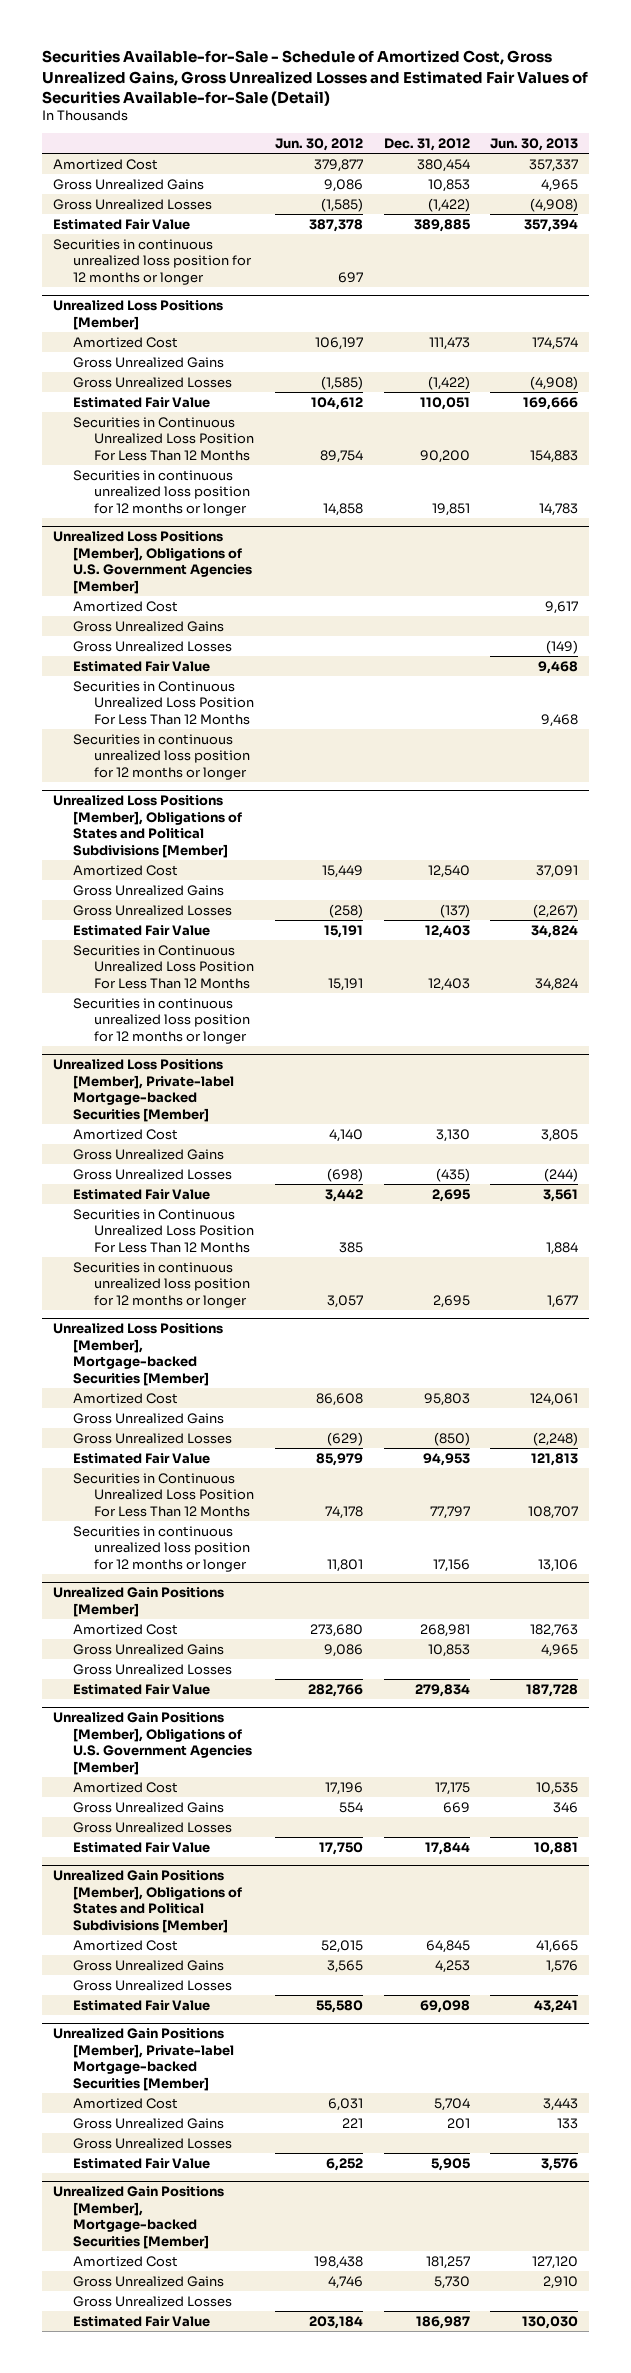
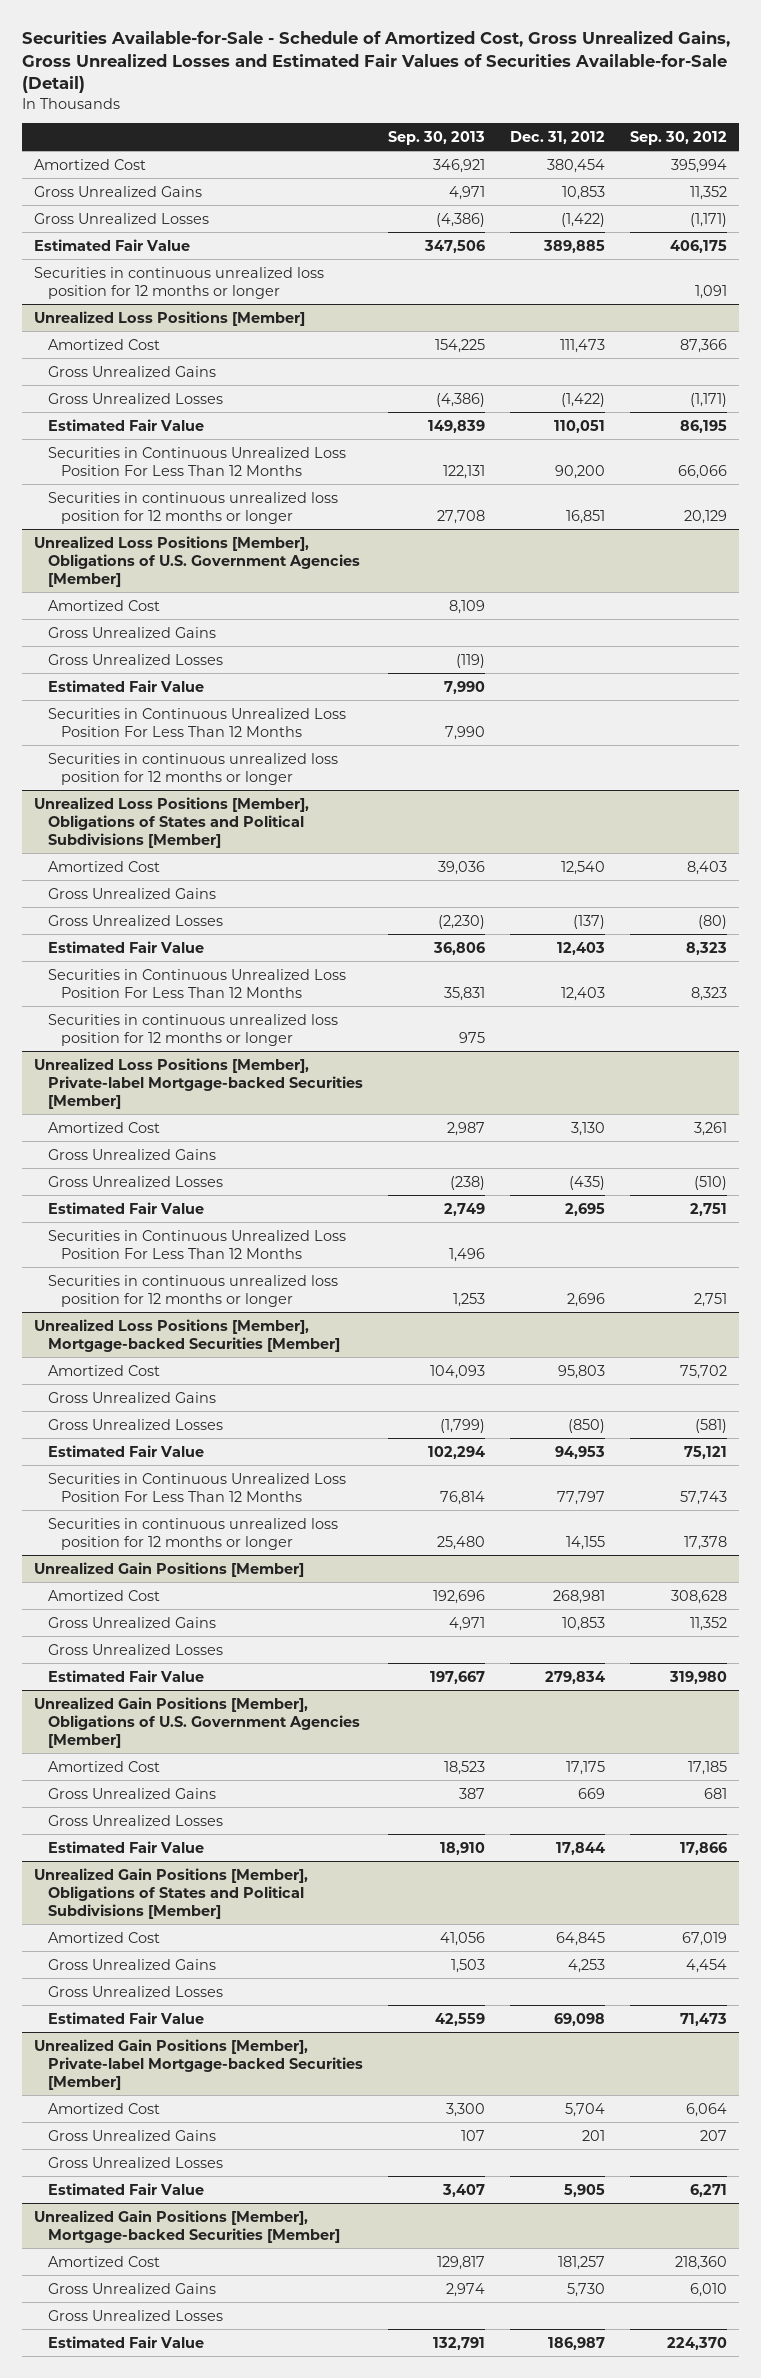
- | Jun. 30, 2012 | Dec. 31, 2012 | Jun. 30, 2013
+ | Sep. 30, 2013 | Dec. 31, 2012 | Sep. 30, 2012
@ Unrealized Loss Positions [Member]
- Securities in continuous unrealized loss position for 12 months or longer | 14,858 | 19,851 | 14,783
+ Securities in continuous unrealized loss position for 12 months or longer | 27,708 | 16,851 | 20,129
@ Unrealized Loss Positions [Member], Private-label Mortgage-backed Securities [Member]
- Securities in continuous unrealized loss position for 12 months or longer | 3,057 | 2,695 | 1,677
+ Securities in continuous unrealized loss position for 12 months or longer | 1,253 | 2,696 | 2,751
@ Unrealized Loss Positions [Member], Mortgage-backed Securities [Member]
- Securities in continuous unrealized loss position for 12 months or longer | 11,801 | 17,156 | 13,106
+ Securities in continuous unrealized loss position for 12 months or longer | 25,480 | 14,155 | 17,378

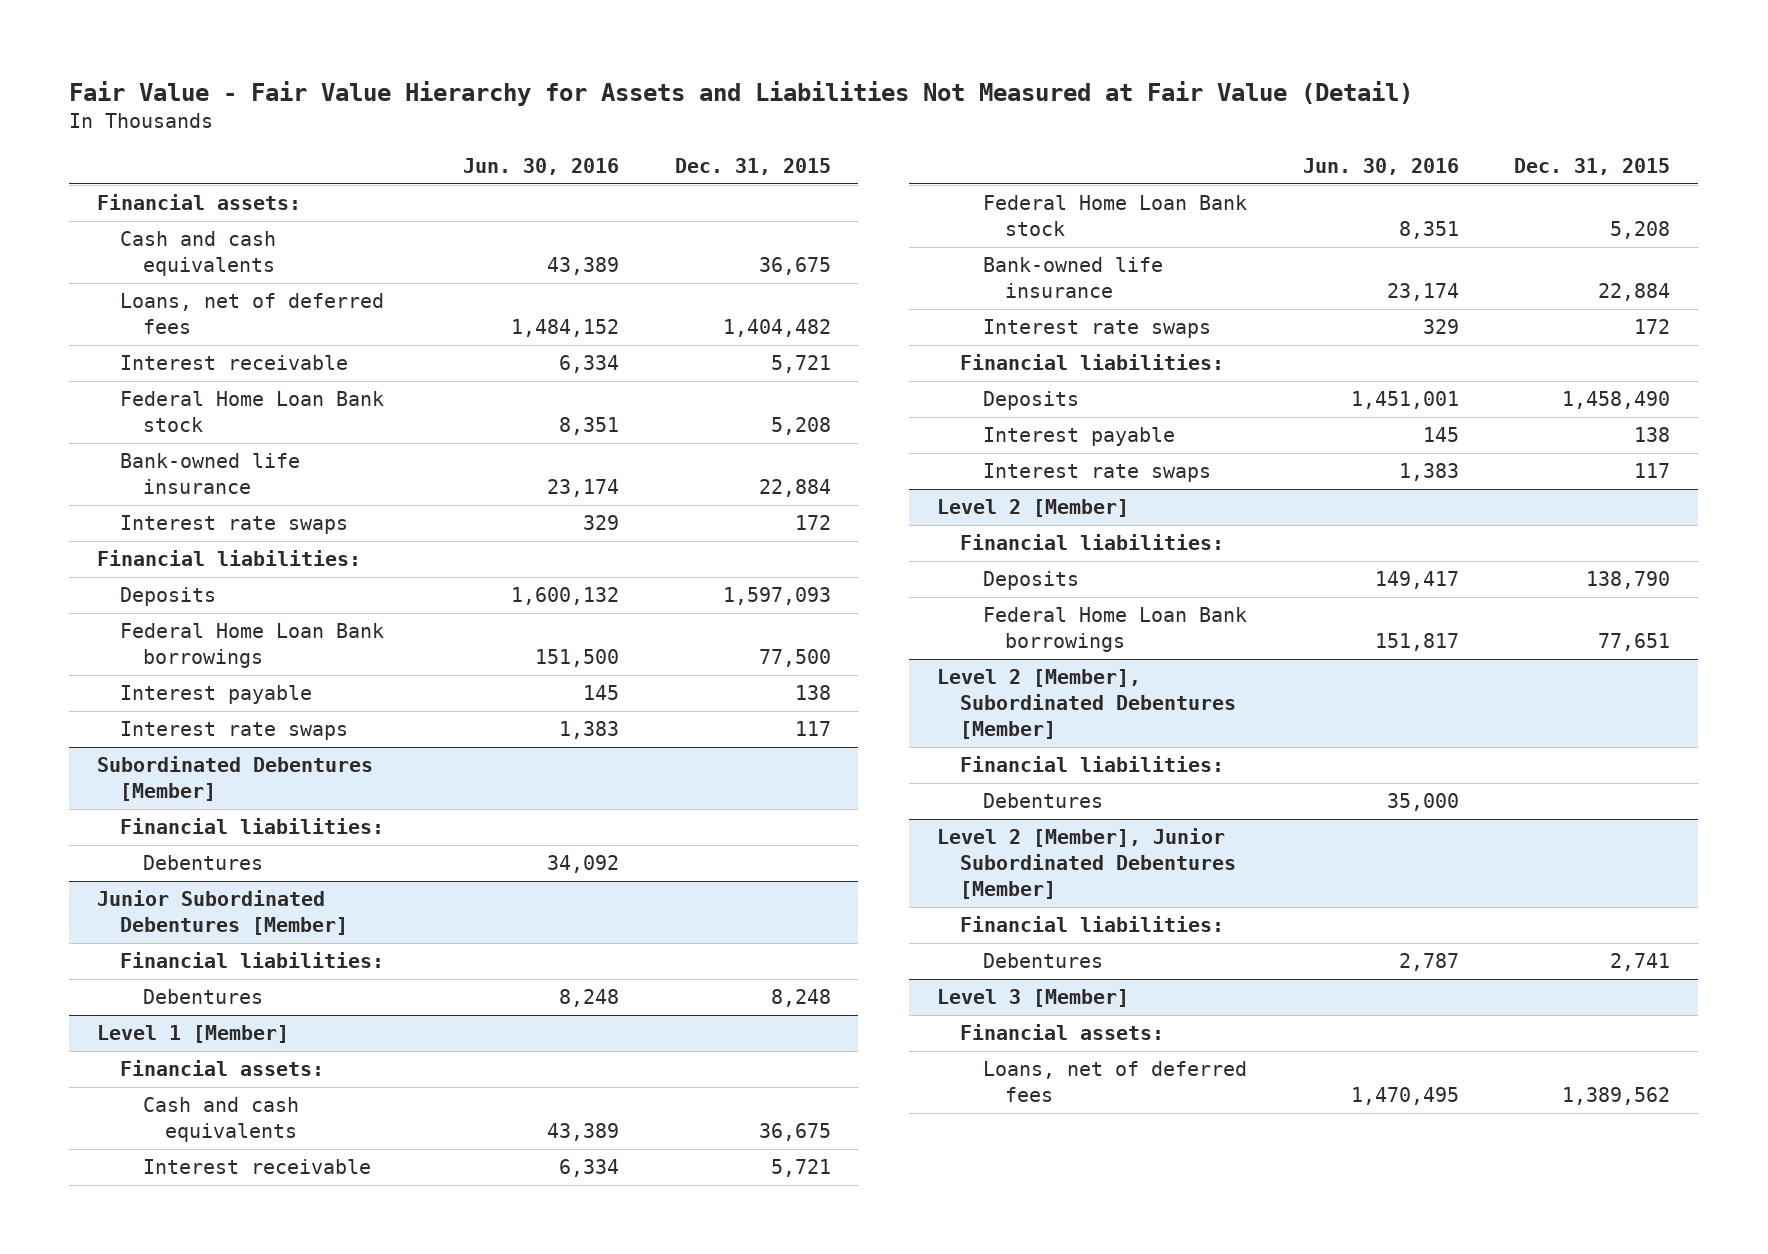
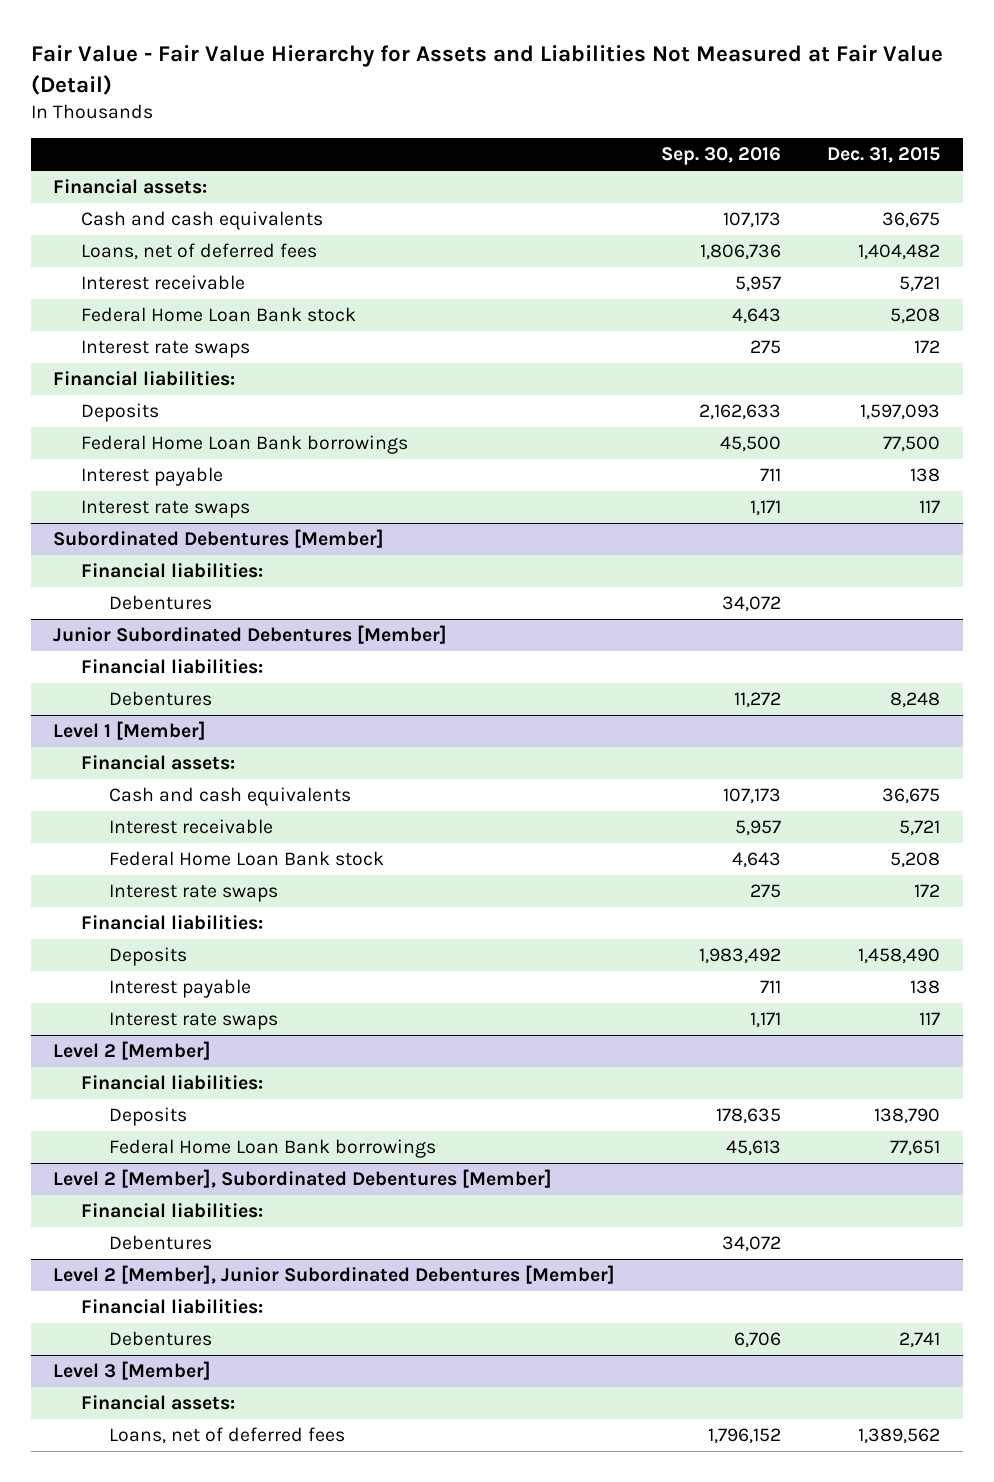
- | Jun. 30, 2016 | Dec. 31, 2015
+ | Sep. 30, 2016 | Dec. 31, 2015
- Bank-owned life insurance | 23,174 | 22,884
@ Level 1 [Member]
- Bank-owned life insurance | 23,174 | 22,884

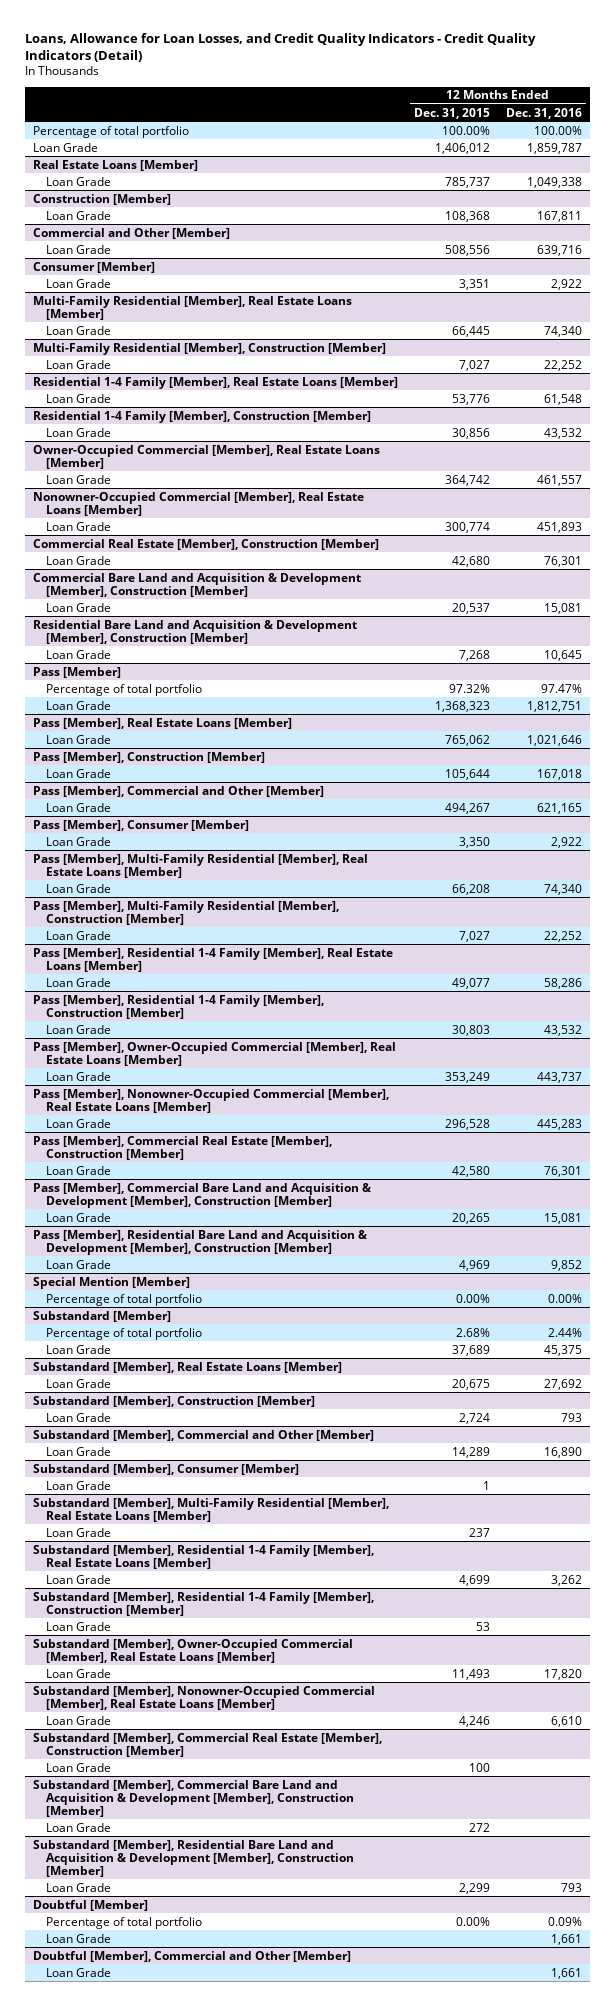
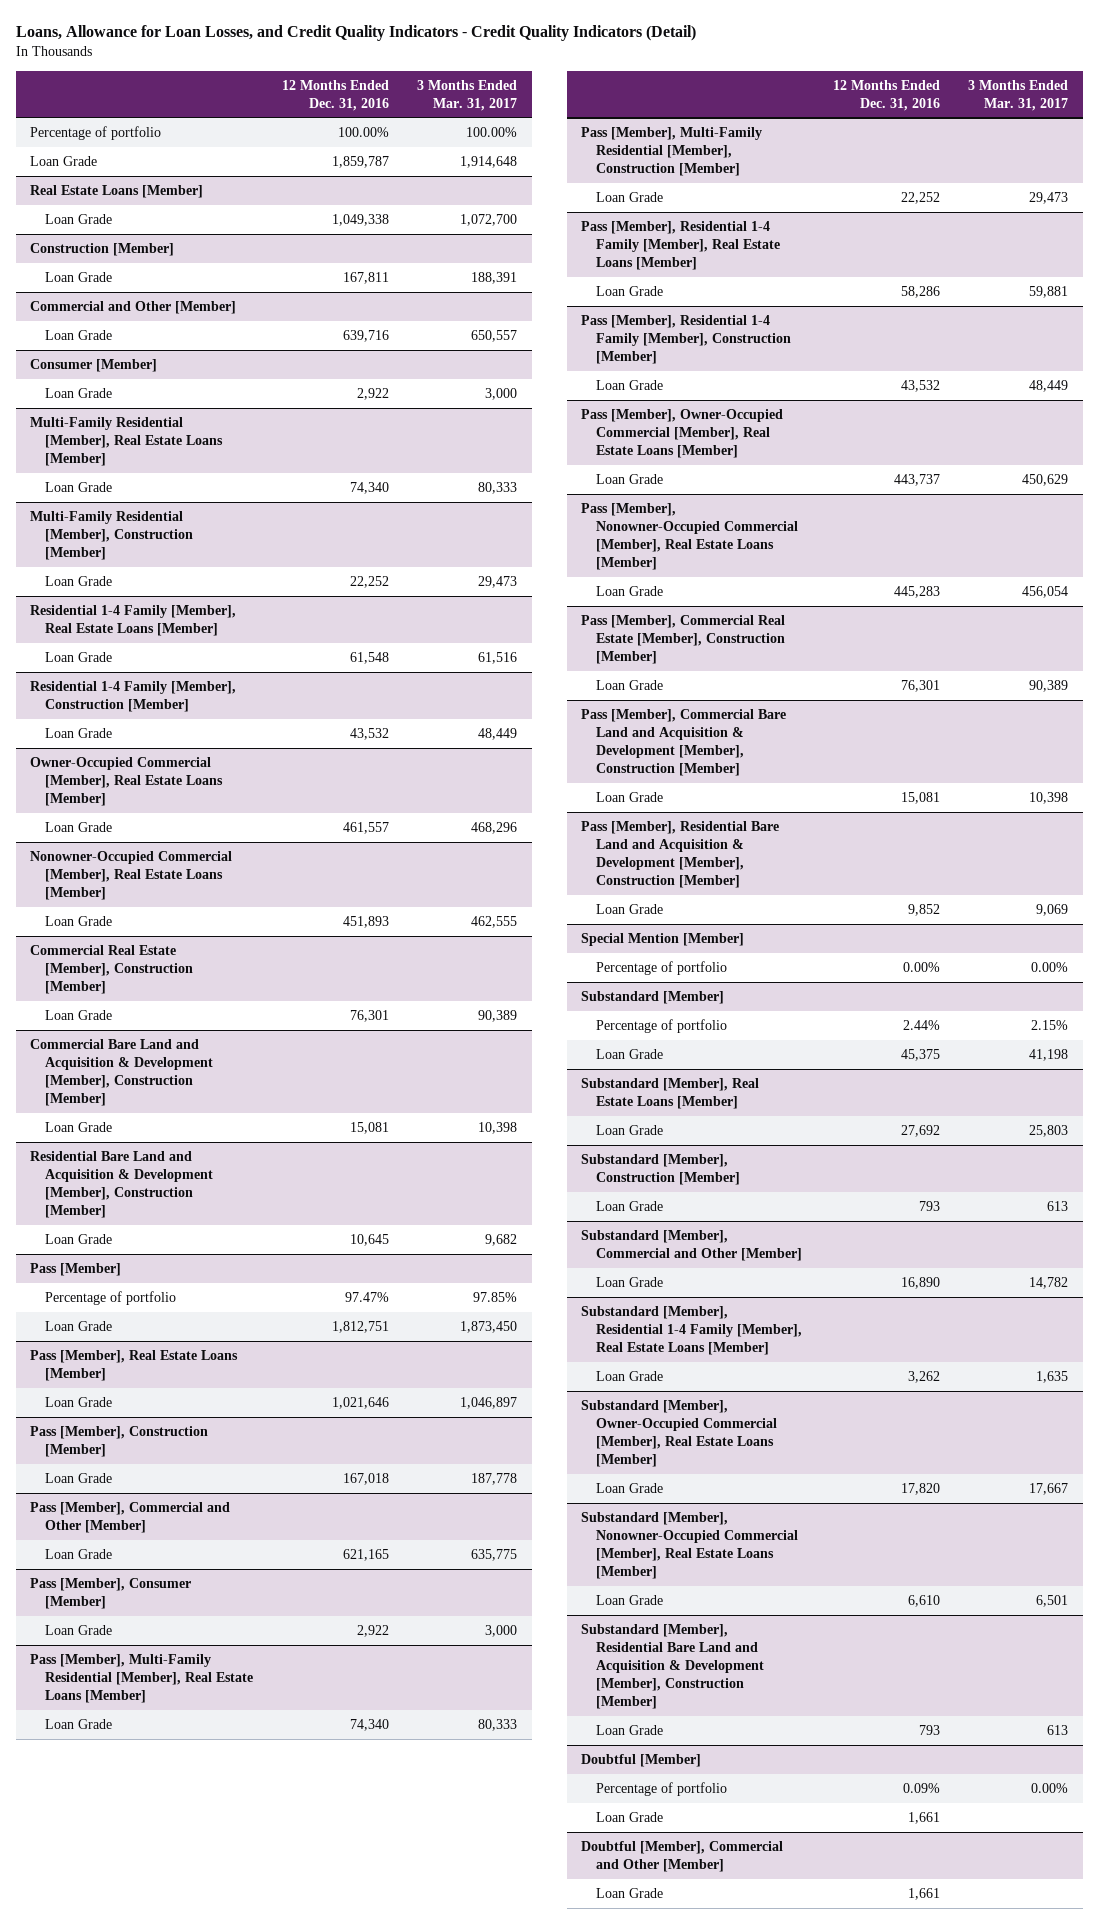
- | 12 Months Ended Dec. 31, 2015 | 12 Months Ended Dec. 31, 2016
+ | 12 Months Ended Dec. 31, 2016 | 3 Months Ended Mar. 31, 2017
- Percentage of total portfolio | 100.00% | 100.00%
+ Percentage of portfolio | 100.00% | 100.00%
@ Pass [Member]
- Percentage of total portfolio | 97.32% | 97.47%
+ Percentage of portfolio | 97.47% | 97.85%
@ Special Mention [Member]
- Percentage of total portfolio | 0.00% | 0.00%
+ Percentage of portfolio | 0.00% | 0.00%
@ Substandard [Member]
- Percentage of total portfolio | 2.68% | 2.44%
+ Percentage of portfolio | 2.44% | 2.15%
- Substandard [Member], Consumer [Member]
- Loan Grade | 1 |
- Substandard [Member], Multi-Family Residential [Member], Real Estate Loans [Member]
- Loan Grade | 237 |
- Substandard [Member], Residential 1-4 Family [Member], Construction [Member]
- Loan Grade | 53 |
- Substandard [Member], Commercial Real Estate [Member], Construction [Member]
- Loan Grade | 100 |
- Substandard [Member], Commercial Bare Land and Acquisition & Development [Member], Construction [Member]
- Loan Grade | 272 |
@ Doubtful [Member]
- Percentage of total portfolio | 0.00% | 0.09%
+ Percentage of portfolio | 0.09% | 0.00%

